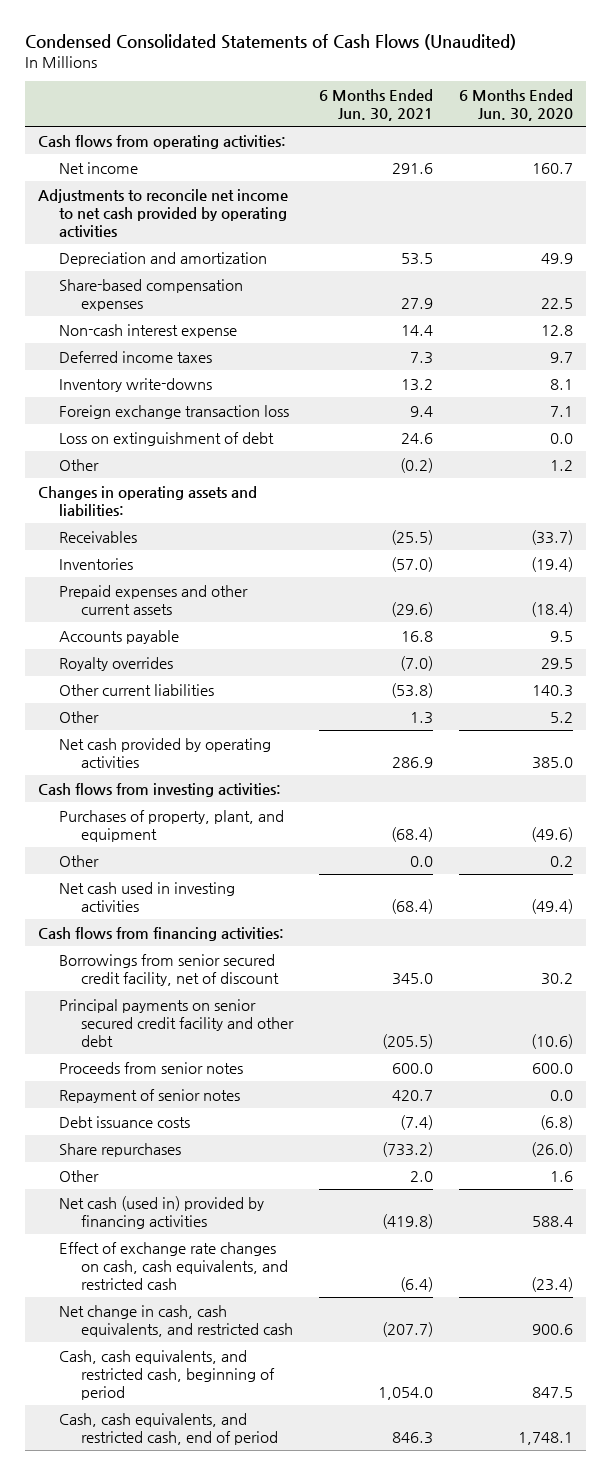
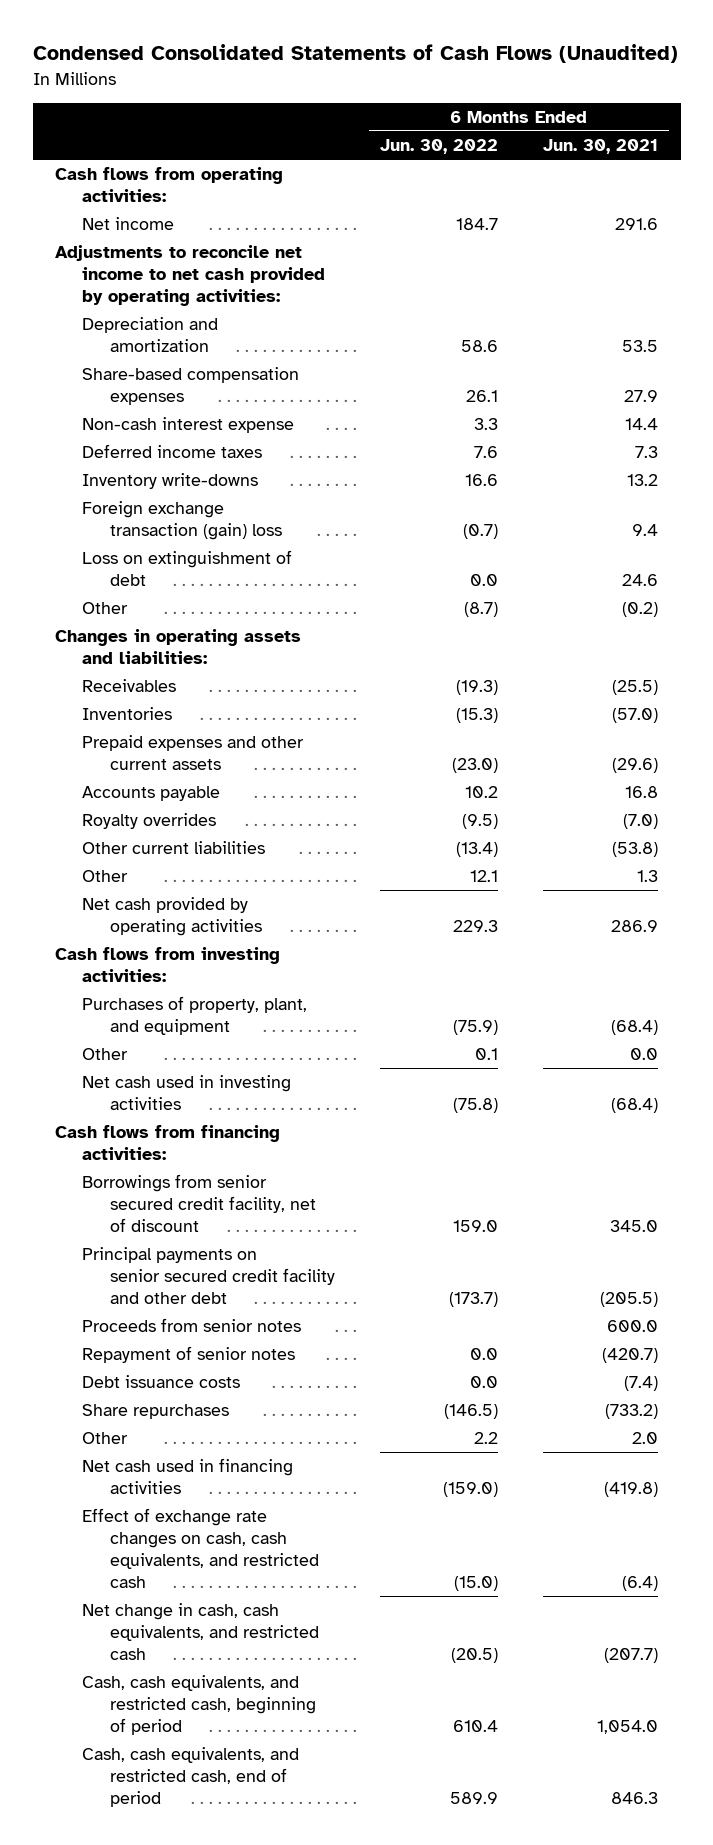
- | 6 Months Ended Jun. 30, 2021 | 6 Months Ended Jun. 30, 2020
+ | 6 Months Ended Jun. 30, 2022 | 6 Months Ended Jun. 30, 2021
- Adjustments to reconcile net income to net cash provided by operating activities
+ Adjustments to reconcile net income to net cash provided by operating activities:
- Foreign exchange transaction loss | 9.4 | 7.1
+ Foreign exchange transaction (gain) loss | (0.7) | 9.4
- Repayment of senior notes | 420.7 | 0.0
+ Repayment of senior notes | 0.0 | (420.7)
- Net cash (used in) provided by financing activities | (419.8) | 588.4
+ Net cash used in financing activities | (159.0) | (419.8)

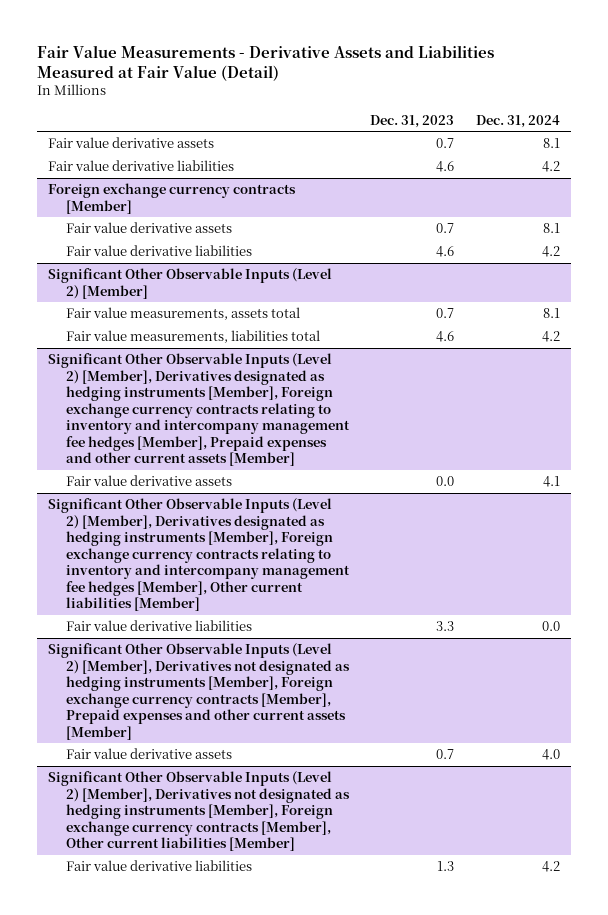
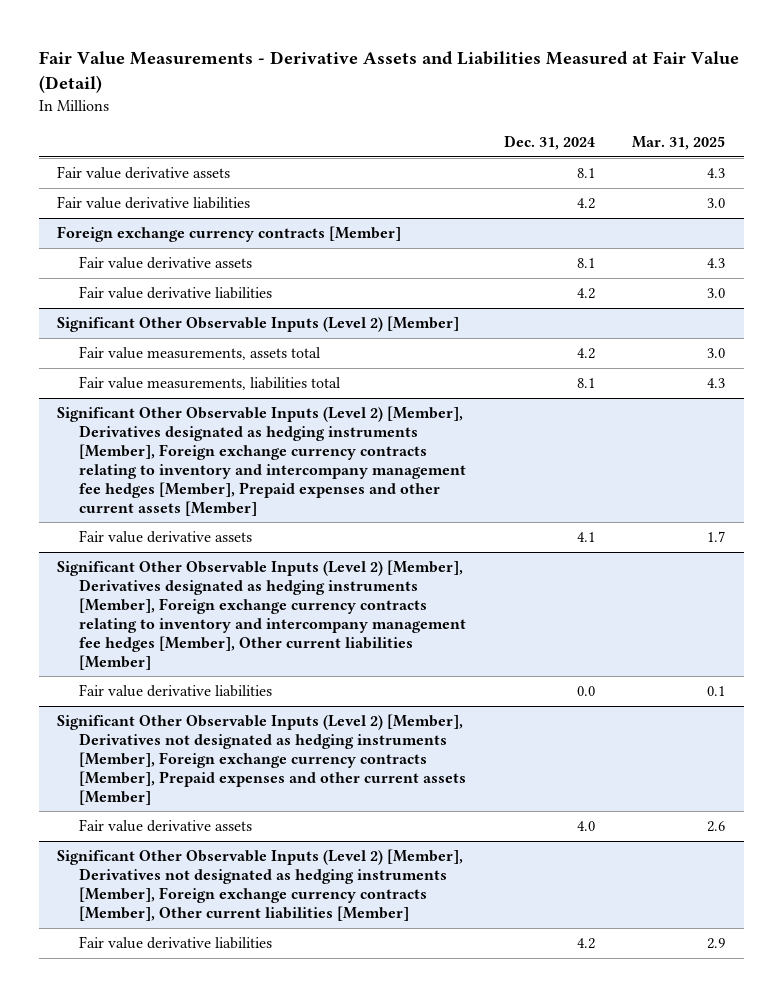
- | Dec. 31, 2023 | Dec. 31, 2024
+ | Dec. 31, 2024 | Mar. 31, 2025
@ Significant Other Observable Inputs (Level 2) [Member]
- Fair value measurements, assets total | 0.7 | 8.1
- Fair value measurements, liabilities total | 4.6 | 4.2
+ Fair value measurements, assets total | 4.2 | 3.0
+ Fair value measurements, liabilities total | 8.1 | 4.3

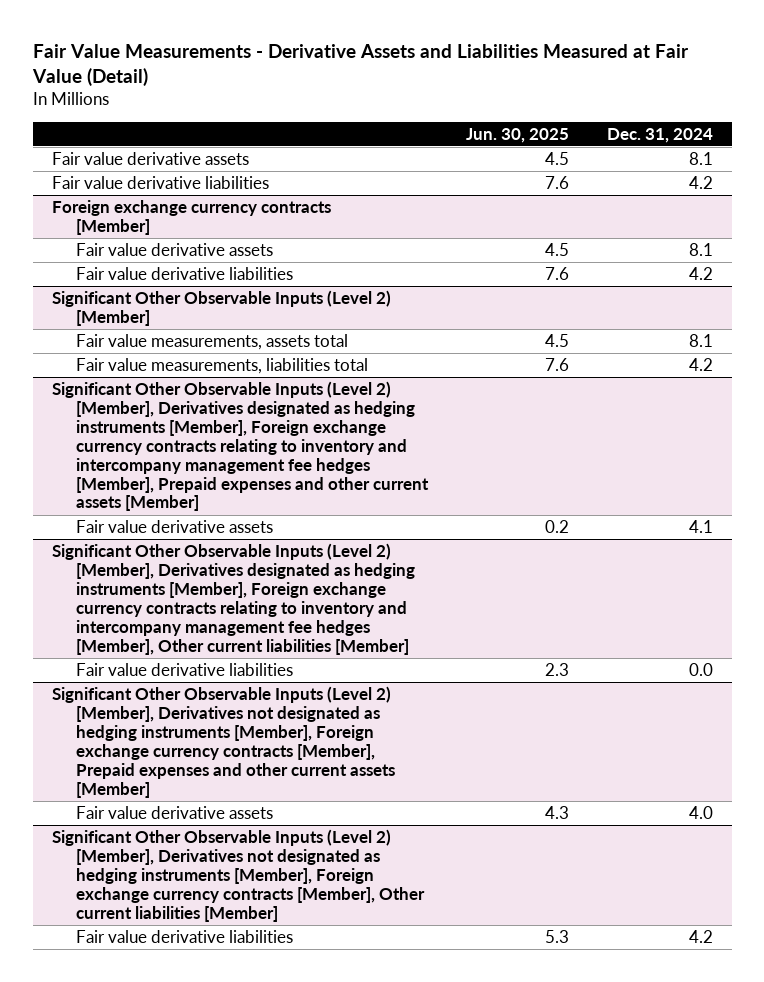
- | Dec. 31, 2024 | Mar. 31, 2025
+ | Jun. 30, 2025 | Dec. 31, 2024
@ Significant Other Observable Inputs (Level 2) [Member]
- Fair value measurements, assets total | 4.2 | 3.0
- Fair value measurements, liabilities total | 8.1 | 4.3
+ Fair value measurements, assets total | 4.5 | 8.1
+ Fair value measurements, liabilities total | 7.6 | 4.2

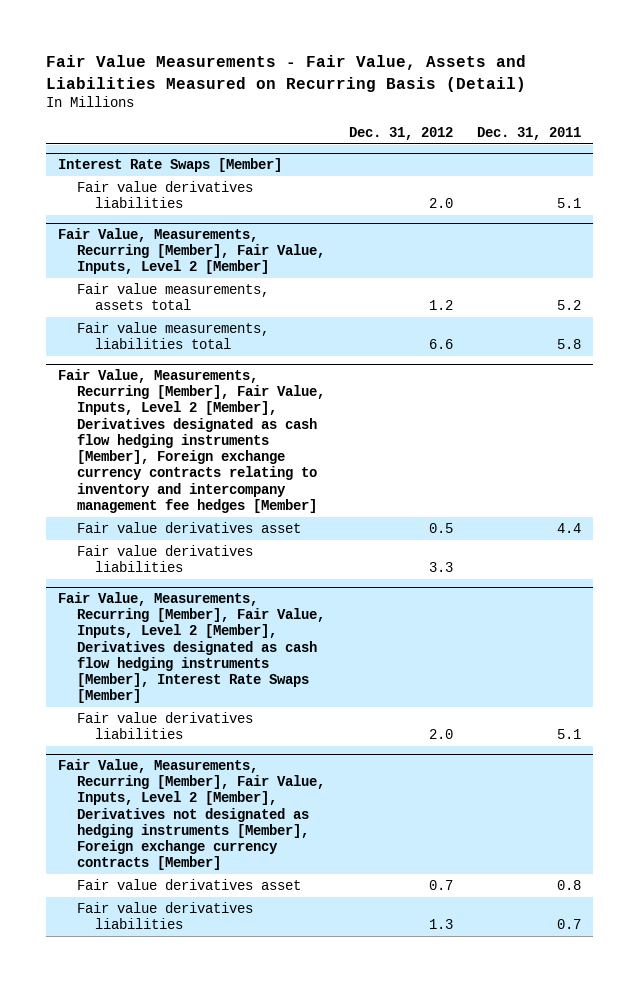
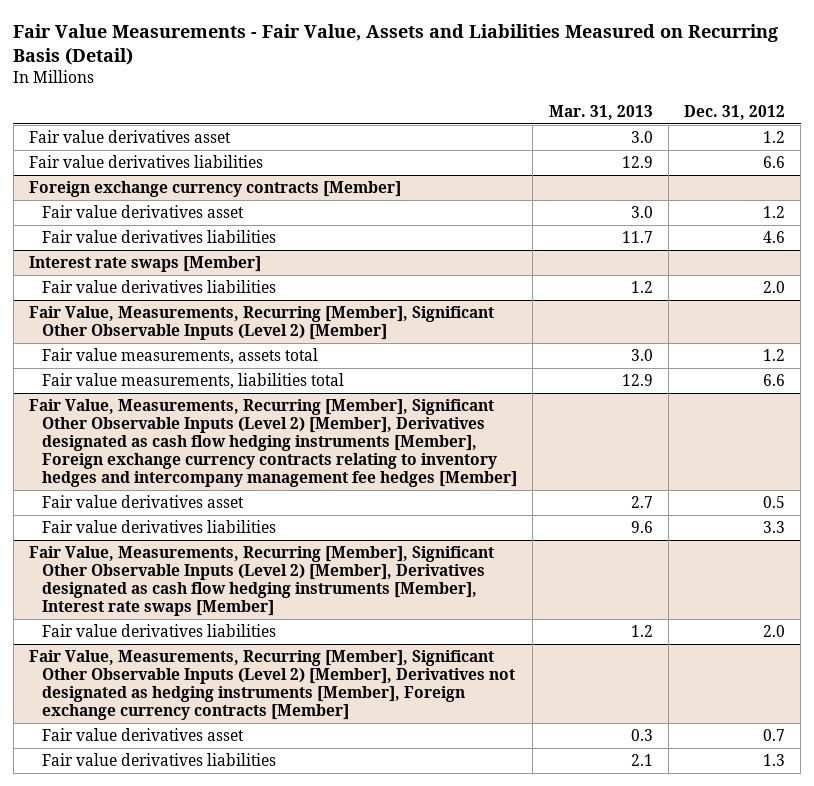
- | Dec. 31, 2012 | Dec. 31, 2011
+ | Mar. 31, 2013 | Dec. 31, 2012
- Interest Rate Swaps [Member]
+ Fair value derivatives asset | 3.0 | 1.2
+ Fair value derivatives liabilities | 12.9 | 6.6
+ Foreign exchange currency contracts [Member]
+ Fair value derivatives asset | 3.0 | 1.2
+ Fair value derivatives liabilities | 11.7 | 4.6
+ Interest rate swaps [Member]
- Fair Value, Measurements, Recurring [Member], Fair Value, Inputs, Level 2 [Member]
+ Fair Value, Measurements, Recurring [Member], Significant Other Observable Inputs (Level 2) [Member]
- Fair Value, Measurements, Recurring [Member], Fair Value, Inputs, Level 2 [Member], Derivatives designated as cash flow hedging instruments [Member], Foreign exchange currency contracts relating to inventory and intercompany management fee hedges [Member]
+ Fair Value, Measurements, Recurring [Member], Significant Other Observable Inputs (Level 2) [Member], Derivatives designated as cash flow hedging instruments [Member], Foreign exchange currency contracts relating to inventory hedges and intercompany management fee hedges [Member]
- Fair Value, Measurements, Recurring [Member], Fair Value, Inputs, Level 2 [Member], Derivatives designated as cash flow hedging instruments [Member], Interest Rate Swaps [Member]
+ Fair Value, Measurements, Recurring [Member], Significant Other Observable Inputs (Level 2) [Member], Derivatives designated as cash flow hedging instruments [Member], Interest rate swaps [Member]
- Fair Value, Measurements, Recurring [Member], Fair Value, Inputs, Level 2 [Member], Derivatives not designated as hedging instruments [Member], Foreign exchange currency contracts [Member]
+ Fair Value, Measurements, Recurring [Member], Significant Other Observable Inputs (Level 2) [Member], Derivatives not designated as hedging instruments [Member], Foreign exchange currency contracts [Member]

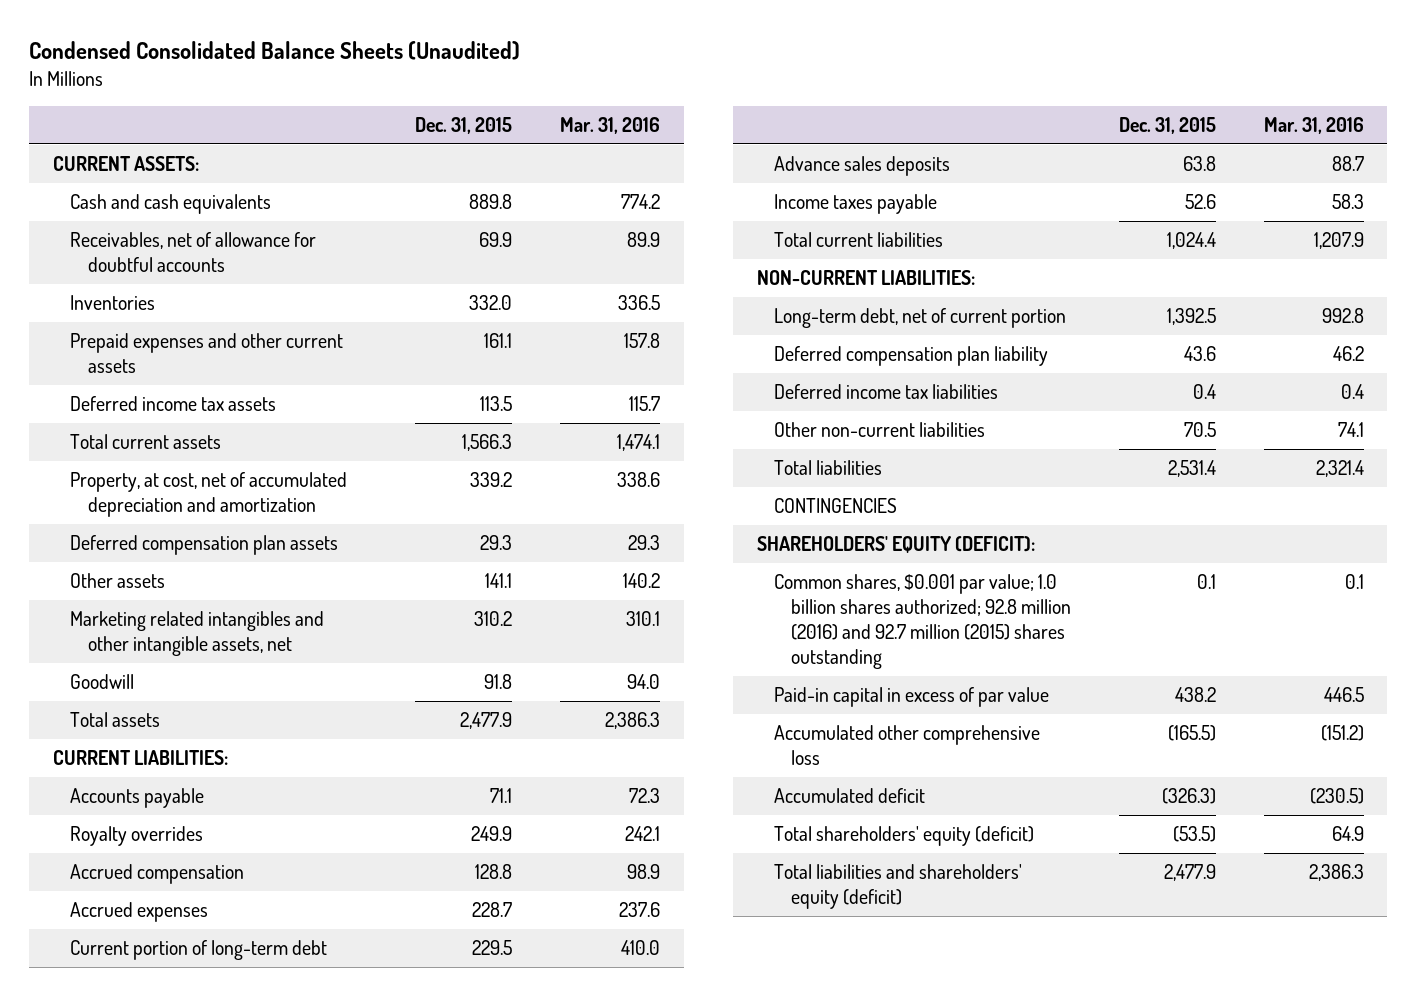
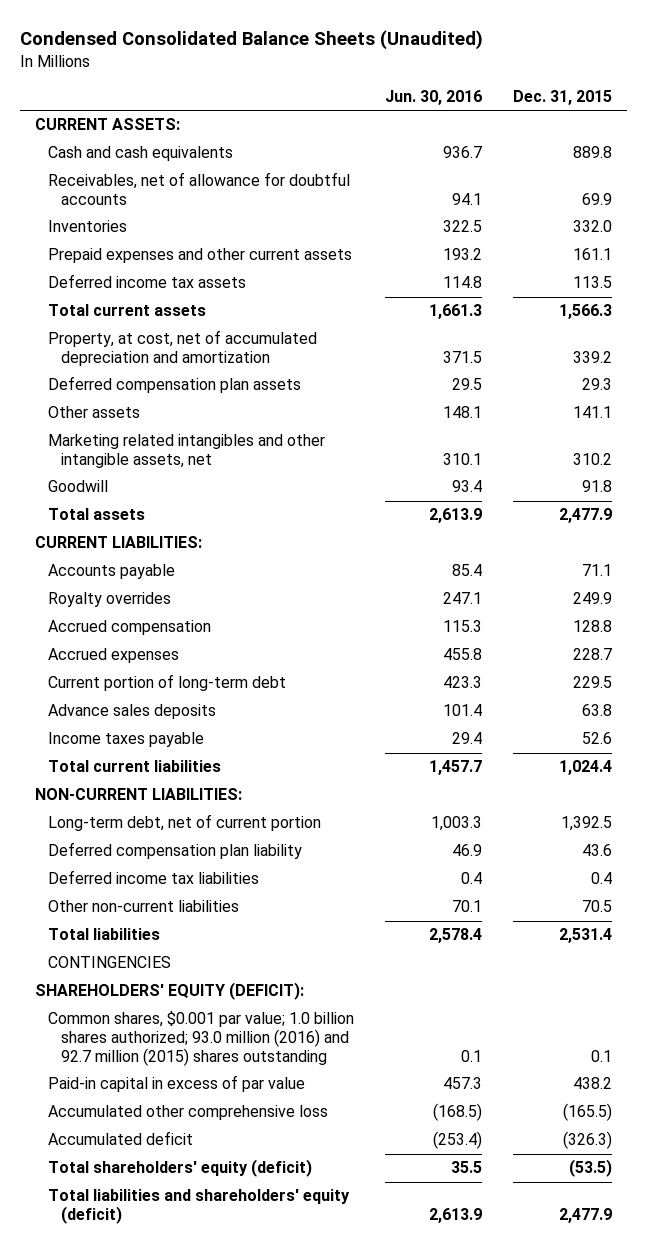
- | Dec. 31, 2015 | Mar. 31, 2016
+ | Jun. 30, 2016 | Dec. 31, 2015
- Common shares, $0.001 par value; 1.0 billion shares authorized; 92.8 million (2016) and 92.7 million (2015) shares outstanding | 0.1 | 0.1
+ Common shares, $0.001 par value; 1.0 billion shares authorized; 93.0 million (2016) and 92.7 million (2015) shares outstanding | 0.1 | 0.1

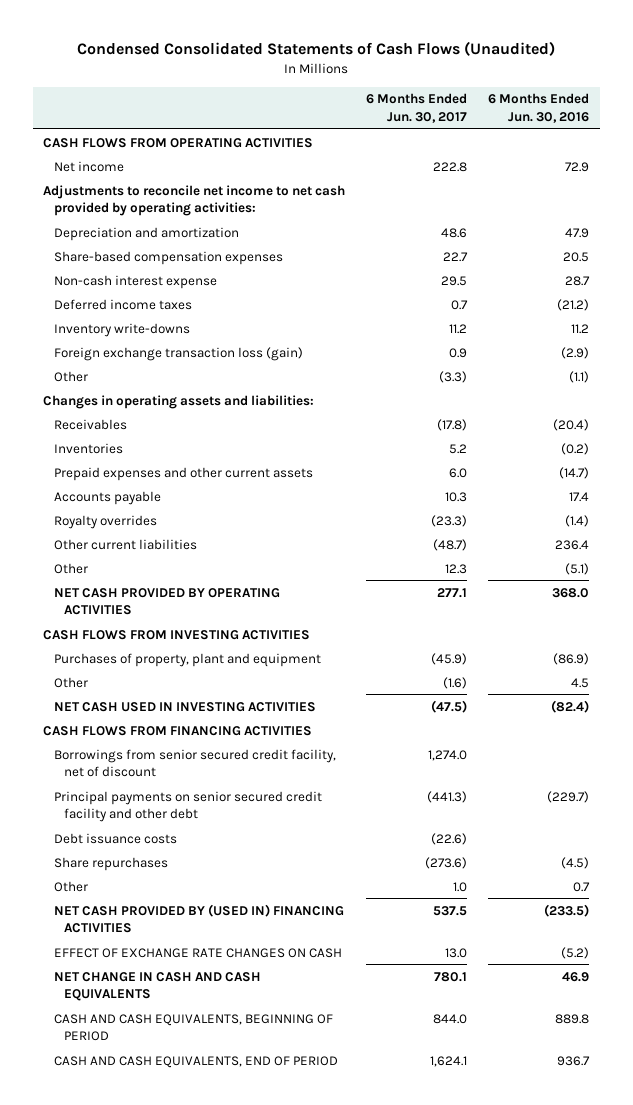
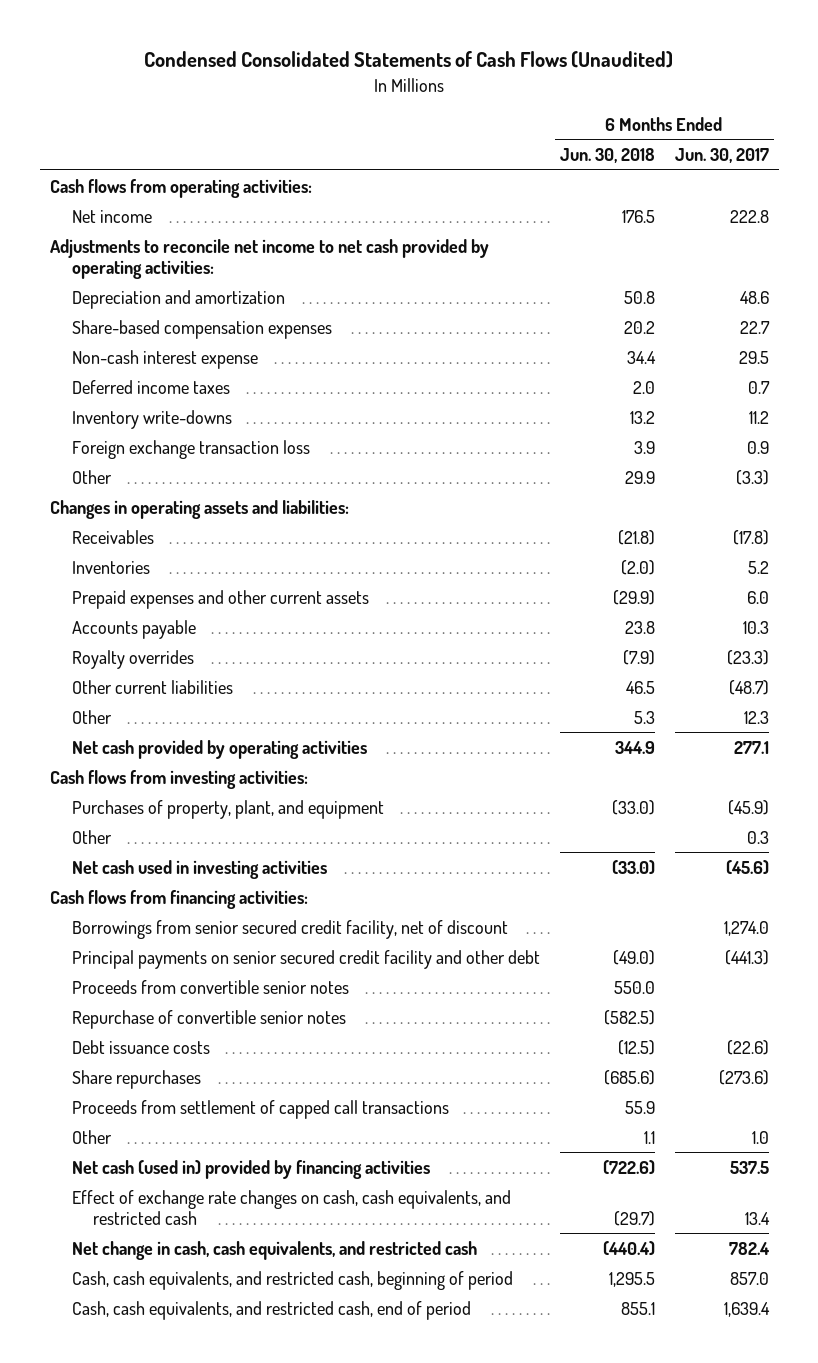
- | 6 Months Ended Jun. 30, 2017 | 6 Months Ended Jun. 30, 2016
+ | 6 Months Ended Jun. 30, 2018 | 6 Months Ended Jun. 30, 2017
- CASH FLOWS FROM OPERATING ACTIVITIES
+ Cash flows from operating activities:
- Foreign exchange transaction loss (gain) | 0.9 | (2.9)
+ Foreign exchange transaction loss | 3.9 | 0.9
- NET CASH PROVIDED BY OPERATING ACTIVITIES | 277.1 | 368.0
- CASH FLOWS FROM INVESTING ACTIVITIES
- Purchases of property, plant and equipment | (45.9) | (86.9)
- Other | (1.6) | 4.5
- NET CASH USED IN INVESTING ACTIVITIES | (47.5) | (82.4)
- CASH FLOWS FROM FINANCING ACTIVITIES
+ Net cash provided by operating activities | 344.9 | 277.1
+ Cash flows from investing activities:
+ Purchases of property, plant, and equipment | (33.0) | (45.9)
+ Other | | 0.3
+ Net cash used in investing activities | (33.0) | (45.6)
+ Cash flows from financing activities:
+ Proceeds from convertible senior notes | 550.0 |
+ Repurchase of convertible senior notes | (582.5) |
+ Proceeds from settlement of capped call transactions | 55.9 |
- NET CASH PROVIDED BY (USED IN) FINANCING ACTIVITIES | 537.5 | (233.5)
- EFFECT OF EXCHANGE RATE CHANGES ON CASH | 13.0 | (5.2)
- NET CHANGE IN CASH AND CASH EQUIVALENTS | 780.1 | 46.9
- CASH AND CASH EQUIVALENTS, BEGINNING OF PERIOD | 844.0 | 889.8
- CASH AND CASH EQUIVALENTS, END OF PERIOD | 1,624.1 | 936.7
+ Net cash (used in) provided by financing activities | (722.6) | 537.5
+ Effect of exchange rate changes on cash, cash equivalents, and restricted cash | (29.7) | 13.4
+ Net change in cash, cash equivalents, and restricted cash | (440.4) | 782.4
+ Cash, cash equivalents, and restricted cash, beginning of period | 1,295.5 | 857.0
+ Cash, cash equivalents, and restricted cash, end of period | 855.1 | 1,639.4

